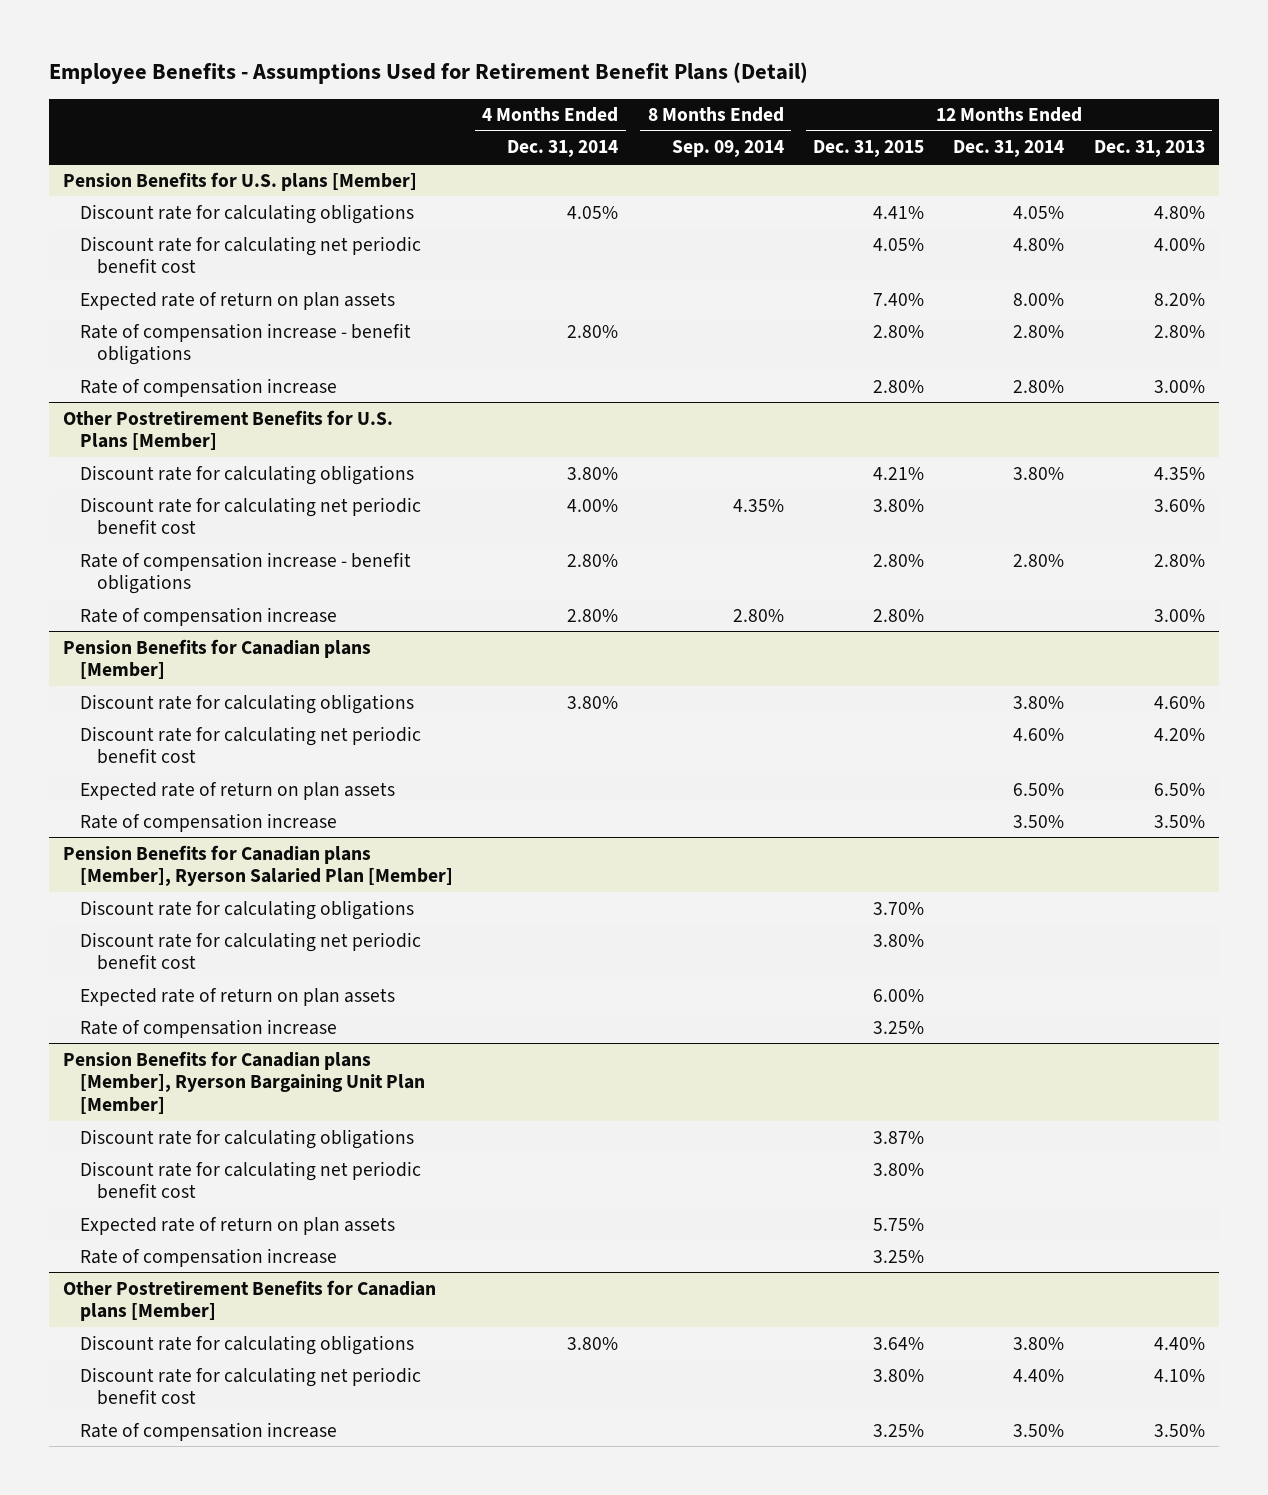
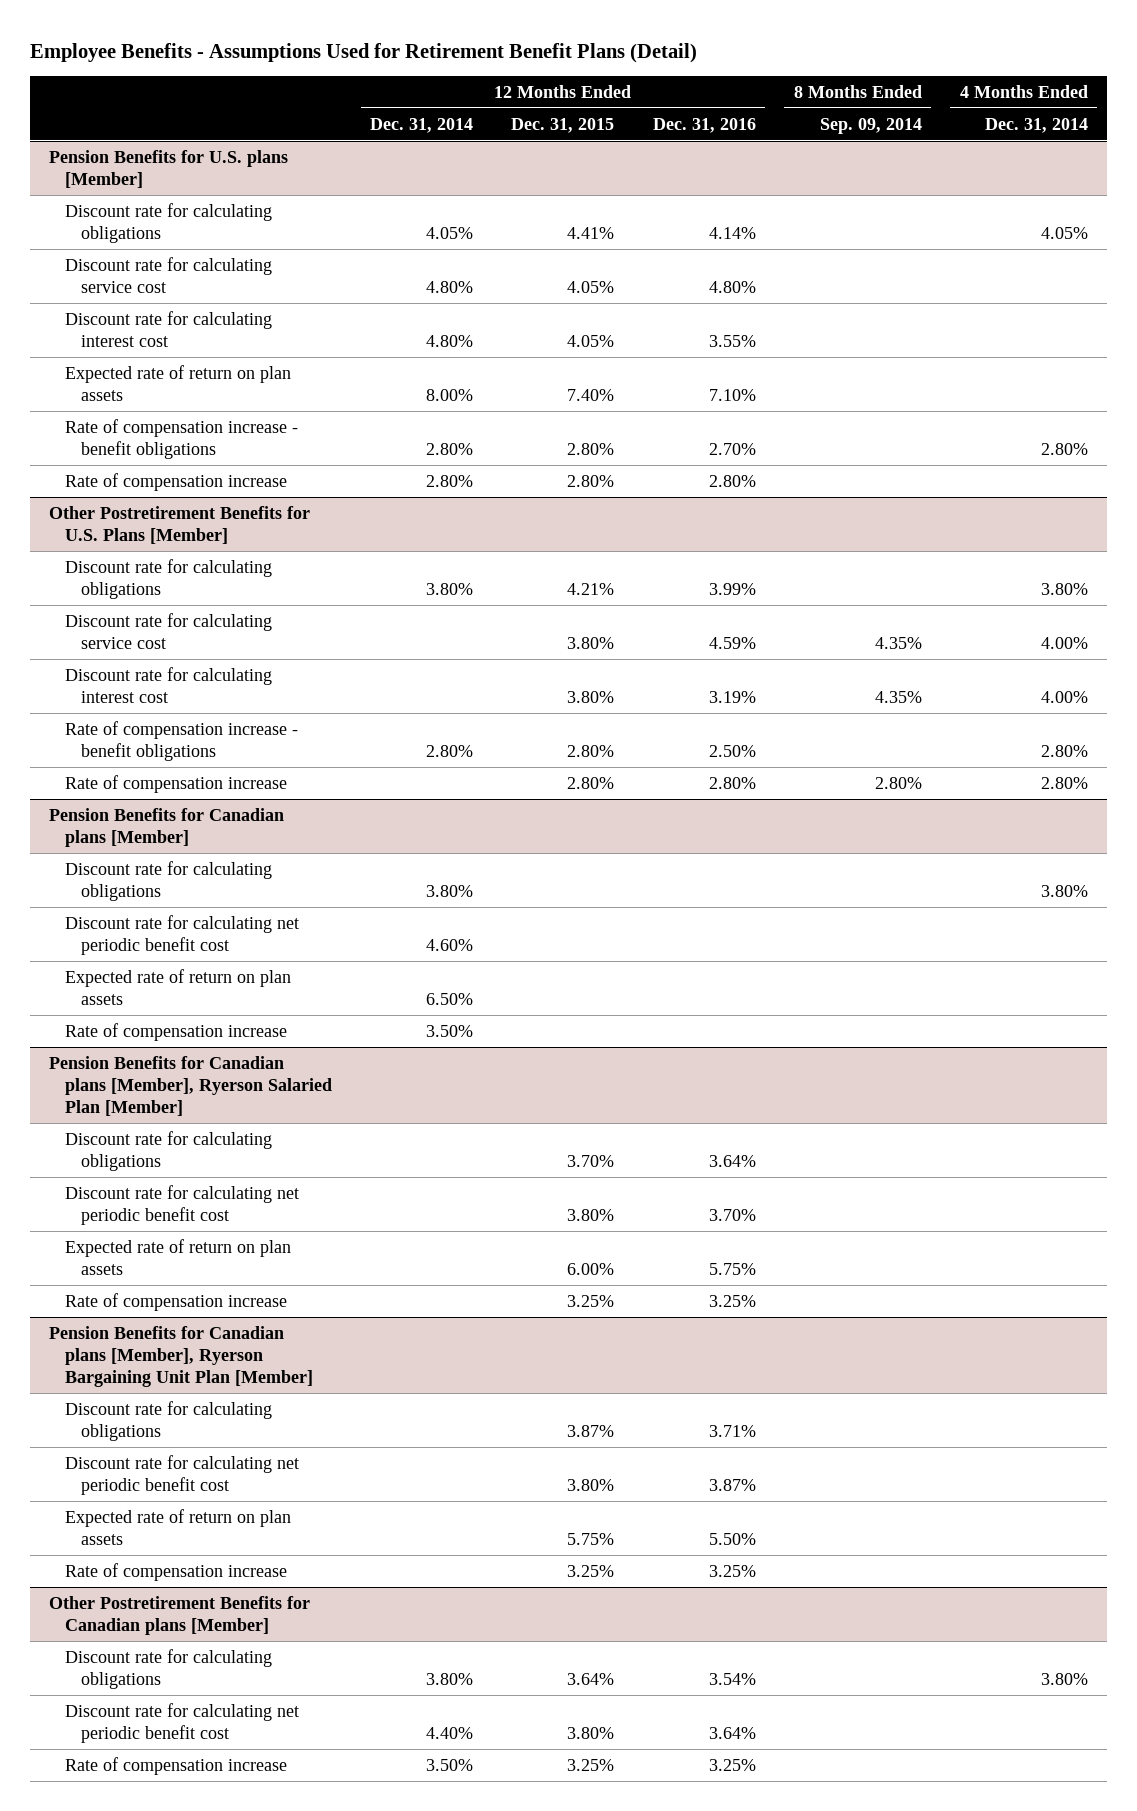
- | 4 Months Ended Dec. 31, 2014 | 8 Months Ended Sep. 09, 2014 | 12 Months Ended Dec. 31, 2015 | 12 Months Ended Dec. 31, 2014 | 12 Months Ended Dec. 31, 2013
+ | 12 Months Ended Dec. 31, 2014 | 12 Months Ended Dec. 31, 2015 | 12 Months Ended Dec. 31, 2016 | 8 Months Ended Sep. 09, 2014 | 4 Months Ended Dec. 31, 2014
@ Pension Benefits for U.S. plans [Member]
- Discount rate for calculating net periodic benefit cost | | | 4.05% | 4.80% | 4.00%
+ Discount rate for calculating service cost | 4.80% | 4.05% | 4.80% | |
+ Discount rate for calculating interest cost | 4.80% | 4.05% | 3.55% | |
@ Other Postretirement Benefits for U.S. Plans [Member]
- Discount rate for calculating net periodic benefit cost | 4.00% | 4.35% | 3.80% | | 3.60%
+ Discount rate for calculating service cost | | 3.80% | 4.59% | 4.35% | 4.00%
+ Discount rate for calculating interest cost | | 3.80% | 3.19% | 4.35% | 4.00%

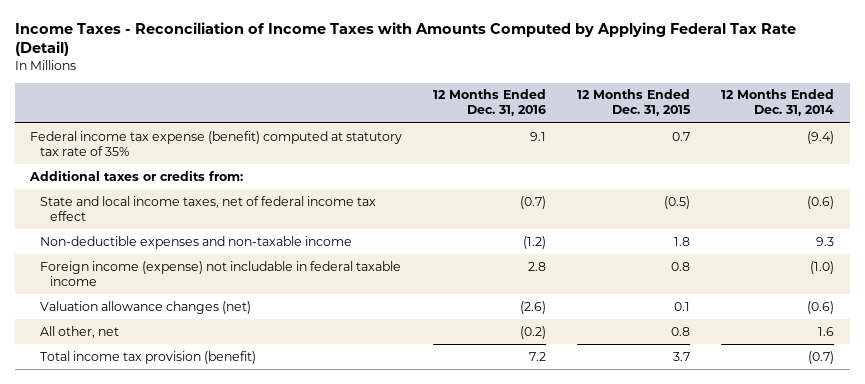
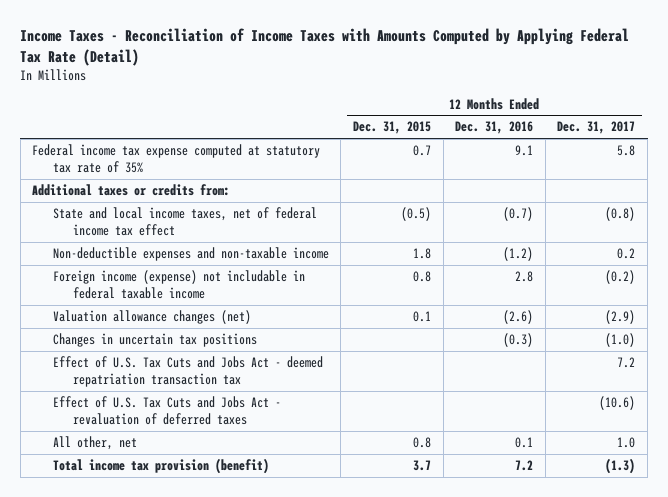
- | 12 Months Ended Dec. 31, 2016 | 12 Months Ended Dec. 31, 2015 | 12 Months Ended Dec. 31, 2014
+ | 12 Months Ended Dec. 31, 2015 | 12 Months Ended Dec. 31, 2016 | 12 Months Ended Dec. 31, 2017
- Federal income tax expense (benefit) computed at statutory tax rate of 35% | 9.1 | 0.7 | (9.4)
+ Federal income tax expense computed at statutory tax rate of 35% | 0.7 | 9.1 | 5.8
- All other, net | (0.2) | 0.8 | 1.6
+ Changes in uncertain tax positions | | (0.3) | (1.0)
+ Effect of U.S. Tax Cuts and Jobs Act - deemed repatriation transaction tax | | | 7.2
+ Effect of U.S. Tax Cuts and Jobs Act - revaluation of deferred taxes | | | (10.6)
+ All other, net | 0.8 | 0.1 | 1.0

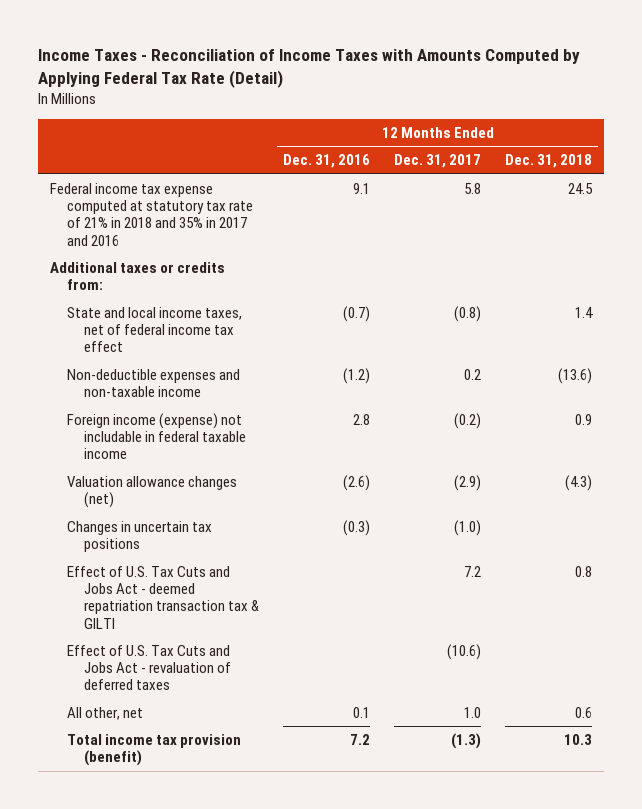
- | 12 Months Ended Dec. 31, 2015 | 12 Months Ended Dec. 31, 2016 | 12 Months Ended Dec. 31, 2017
+ | 12 Months Ended Dec. 31, 2016 | 12 Months Ended Dec. 31, 2017 | 12 Months Ended Dec. 31, 2018
- Federal income tax expense computed at statutory tax rate of 35% | 0.7 | 9.1 | 5.8
+ Federal income tax expense computed at statutory tax rate of 21% in 2018 and 35% in 2017 and 2016 | 9.1 | 5.8 | 24.5
- Effect of U.S. Tax Cuts and Jobs Act - deemed repatriation transaction tax | | | 7.2
+ Effect of U.S. Tax Cuts and Jobs Act - deemed repatriation transaction tax & GILTI | | 7.2 | 0.8

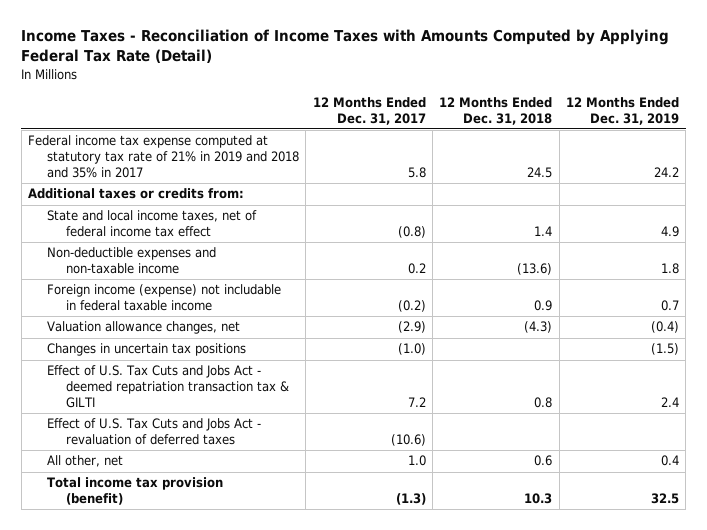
- | 12 Months Ended Dec. 31, 2016 | 12 Months Ended Dec. 31, 2017 | 12 Months Ended Dec. 31, 2018
+ | 12 Months Ended Dec. 31, 2017 | 12 Months Ended Dec. 31, 2018 | 12 Months Ended Dec. 31, 2019
- Federal income tax expense computed at statutory tax rate of 21% in 2018 and 35% in 2017 and 2016 | 9.1 | 5.8 | 24.5
+ Federal income tax expense computed at statutory tax rate of 21% in 2019 and 2018 and 35% in 2017 | 5.8 | 24.5 | 24.2
- Valuation allowance changes (net) | (2.6) | (2.9) | (4.3)
+ Valuation allowance changes, net | (2.9) | (4.3) | (0.4)

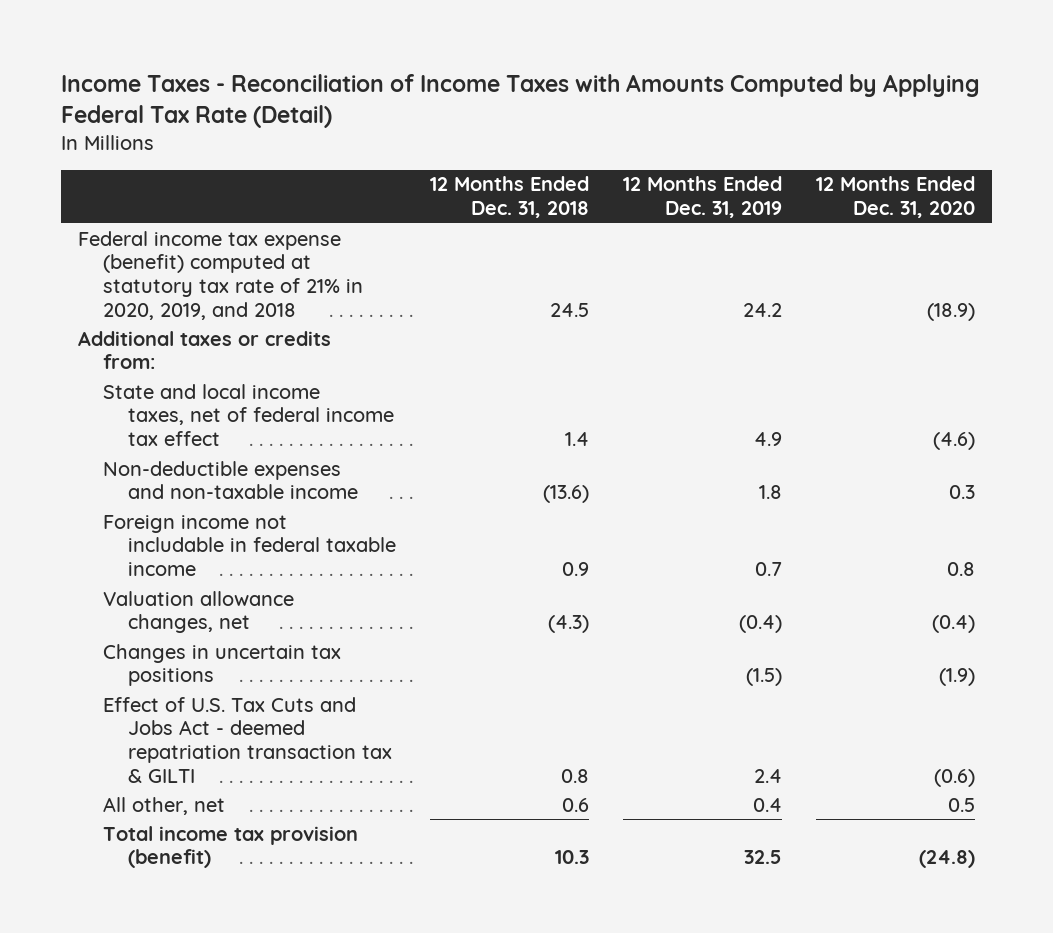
- | 12 Months Ended Dec. 31, 2017 | 12 Months Ended Dec. 31, 2018 | 12 Months Ended Dec. 31, 2019
+ | 12 Months Ended Dec. 31, 2018 | 12 Months Ended Dec. 31, 2019 | 12 Months Ended Dec. 31, 2020
- Federal income tax expense computed at statutory tax rate of 21% in 2019 and 2018 and 35% in 2017 | 5.8 | 24.5 | 24.2
+ Federal income tax expense (benefit) computed at statutory tax rate of 21% in 2020, 2019, and 2018 | 24.5 | 24.2 | (18.9)
- Foreign income (expense) not includable in federal taxable income | (0.2) | 0.9 | 0.7
+ Foreign income not includable in federal taxable income | 0.9 | 0.7 | 0.8
- Effect of U.S. Tax Cuts and Jobs Act - revaluation of deferred taxes | (10.6) | |

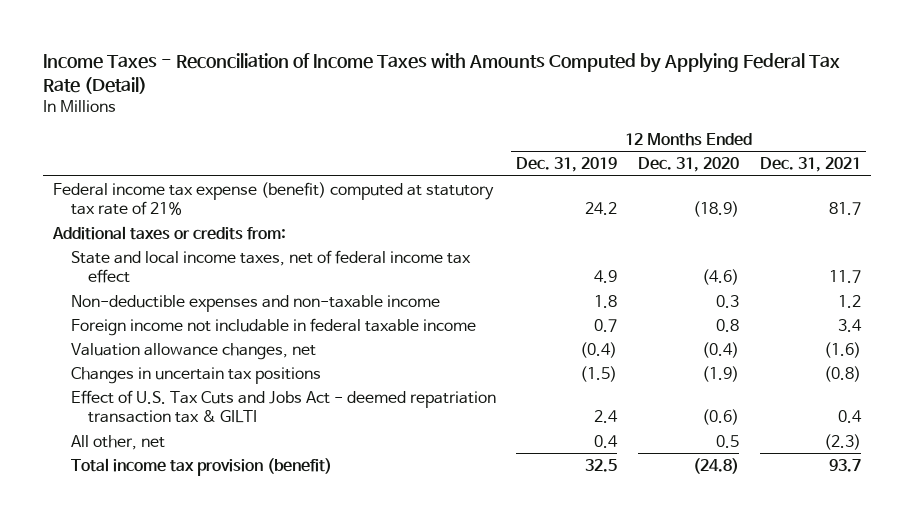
- | 12 Months Ended Dec. 31, 2018 | 12 Months Ended Dec. 31, 2019 | 12 Months Ended Dec. 31, 2020
+ | 12 Months Ended Dec. 31, 2019 | 12 Months Ended Dec. 31, 2020 | 12 Months Ended Dec. 31, 2021
- Federal income tax expense (benefit) computed at statutory tax rate of 21% in 2020, 2019, and 2018 | 24.5 | 24.2 | (18.9)
+ Federal income tax expense (benefit) computed at statutory tax rate of 21% | 24.2 | (18.9) | 81.7

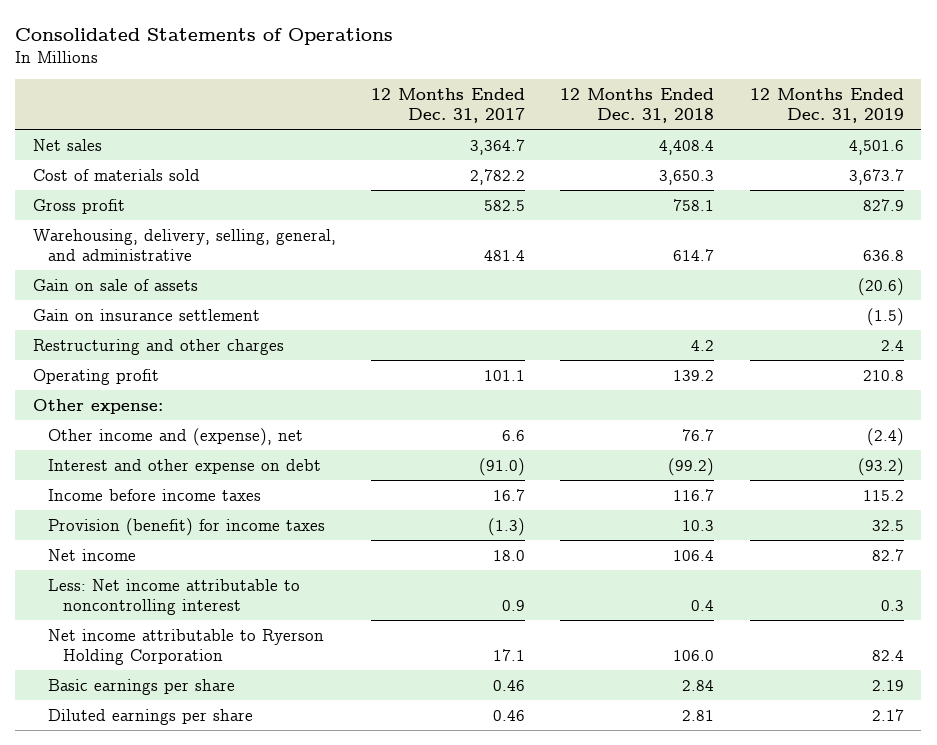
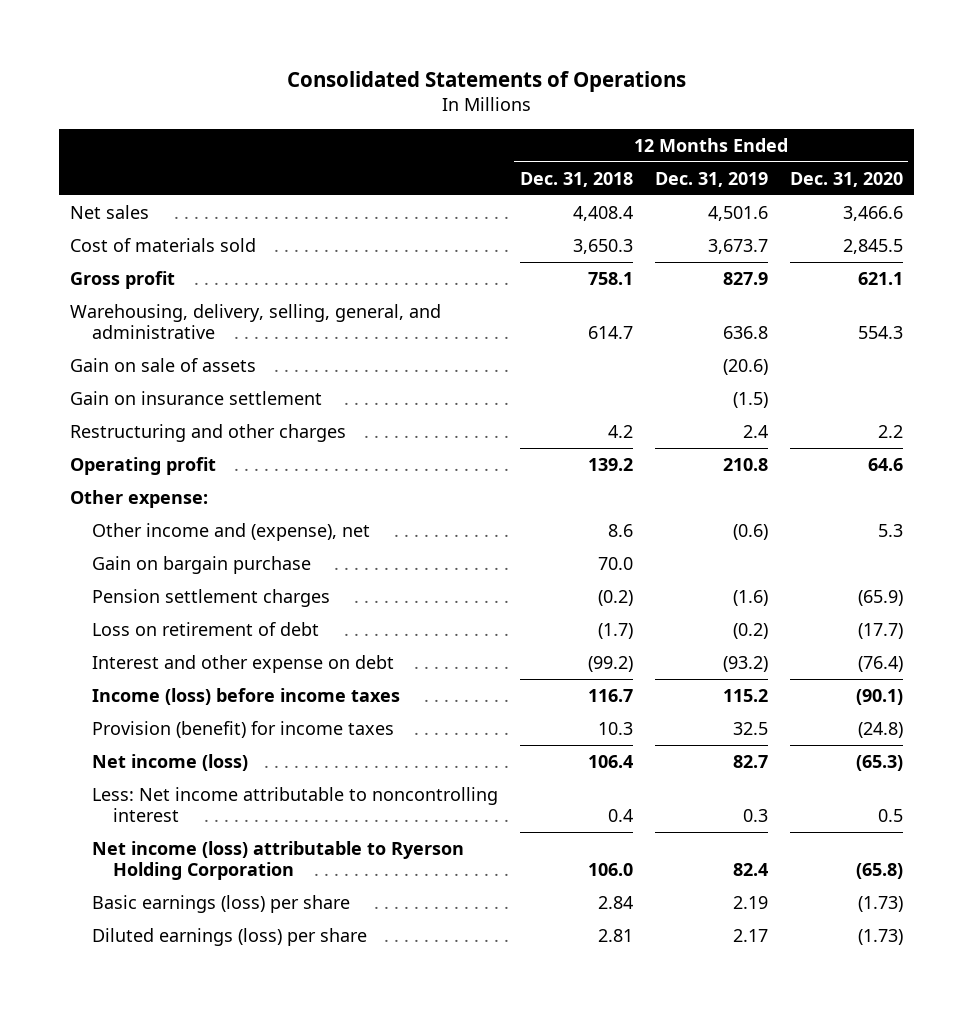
- | 12 Months Ended Dec. 31, 2017 | 12 Months Ended Dec. 31, 2018 | 12 Months Ended Dec. 31, 2019
+ | 12 Months Ended Dec. 31, 2018 | 12 Months Ended Dec. 31, 2019 | 12 Months Ended Dec. 31, 2020
- Other income and (expense), net | 6.6 | 76.7 | (2.4)
+ Other income and (expense), net | 8.6 | (0.6) | 5.3
+ Gain on bargain purchase | 70.0 | |
+ Pension settlement charges | (0.2) | (1.6) | (65.9)
+ Loss on retirement of debt | (1.7) | (0.2) | (17.7)
- Income before income taxes | 16.7 | 116.7 | 115.2
+ Income (loss) before income taxes | 116.7 | 115.2 | (90.1)
- Net income | 18.0 | 106.4 | 82.7
+ Net income (loss) | 106.4 | 82.7 | (65.3)
- Net income attributable to Ryerson Holding Corporation | 17.1 | 106.0 | 82.4
- Basic earnings per share | 0.46 | 2.84 | 2.19
- Diluted earnings per share | 0.46 | 2.81 | 2.17
+ Net income (loss) attributable to Ryerson Holding Corporation | 106.0 | 82.4 | (65.8)
+ Basic earnings (loss) per share | 2.84 | 2.19 | (1.73)
+ Diluted earnings (loss) per share | 2.81 | 2.17 | (1.73)

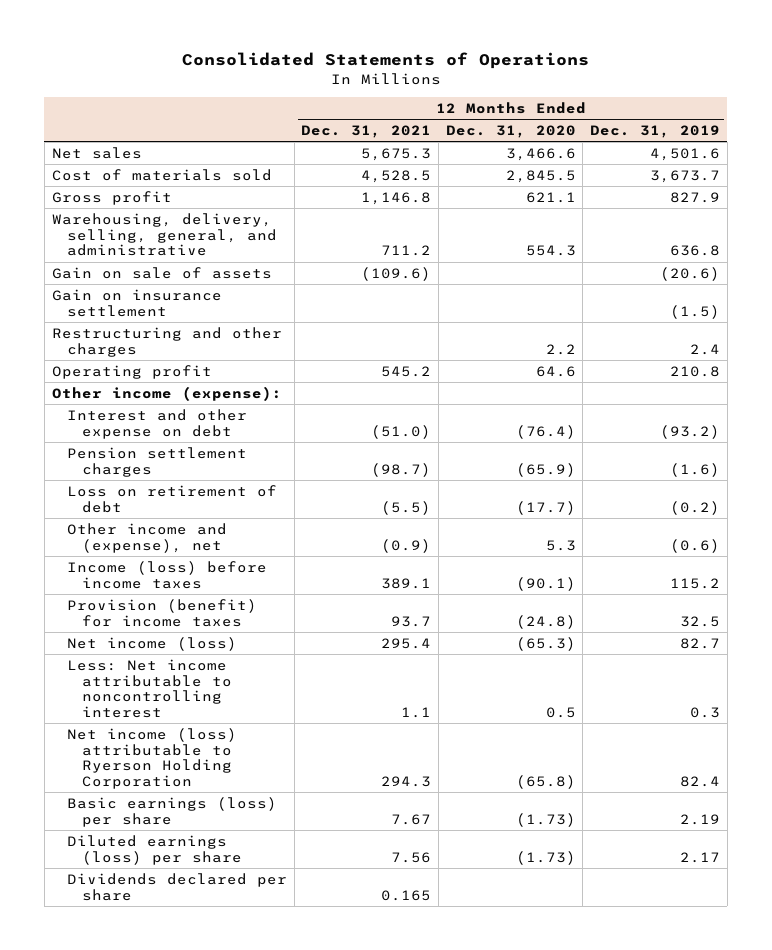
- | 12 Months Ended Dec. 31, 2018 | 12 Months Ended Dec. 31, 2019 | 12 Months Ended Dec. 31, 2020
+ | 12 Months Ended Dec. 31, 2021 | 12 Months Ended Dec. 31, 2020 | 12 Months Ended Dec. 31, 2019
- Other expense:
- Gain on bargain purchase | 70.0 | |
+ Other income (expense):
moved up: Interest and other expense on debt | (51.0) | (76.4) | (93.2)
moved down: Other income and (expense), net | (0.9) | 5.3 | (0.6)
+ Dividends declared per share | 0.165 | |

